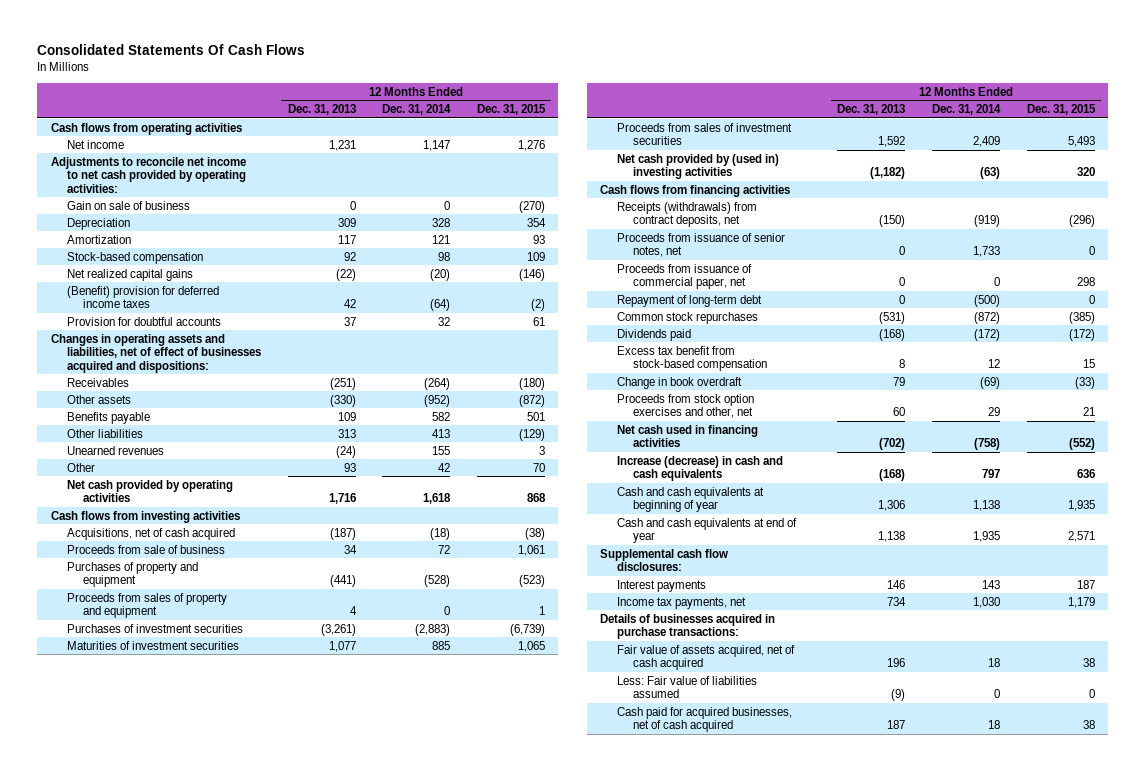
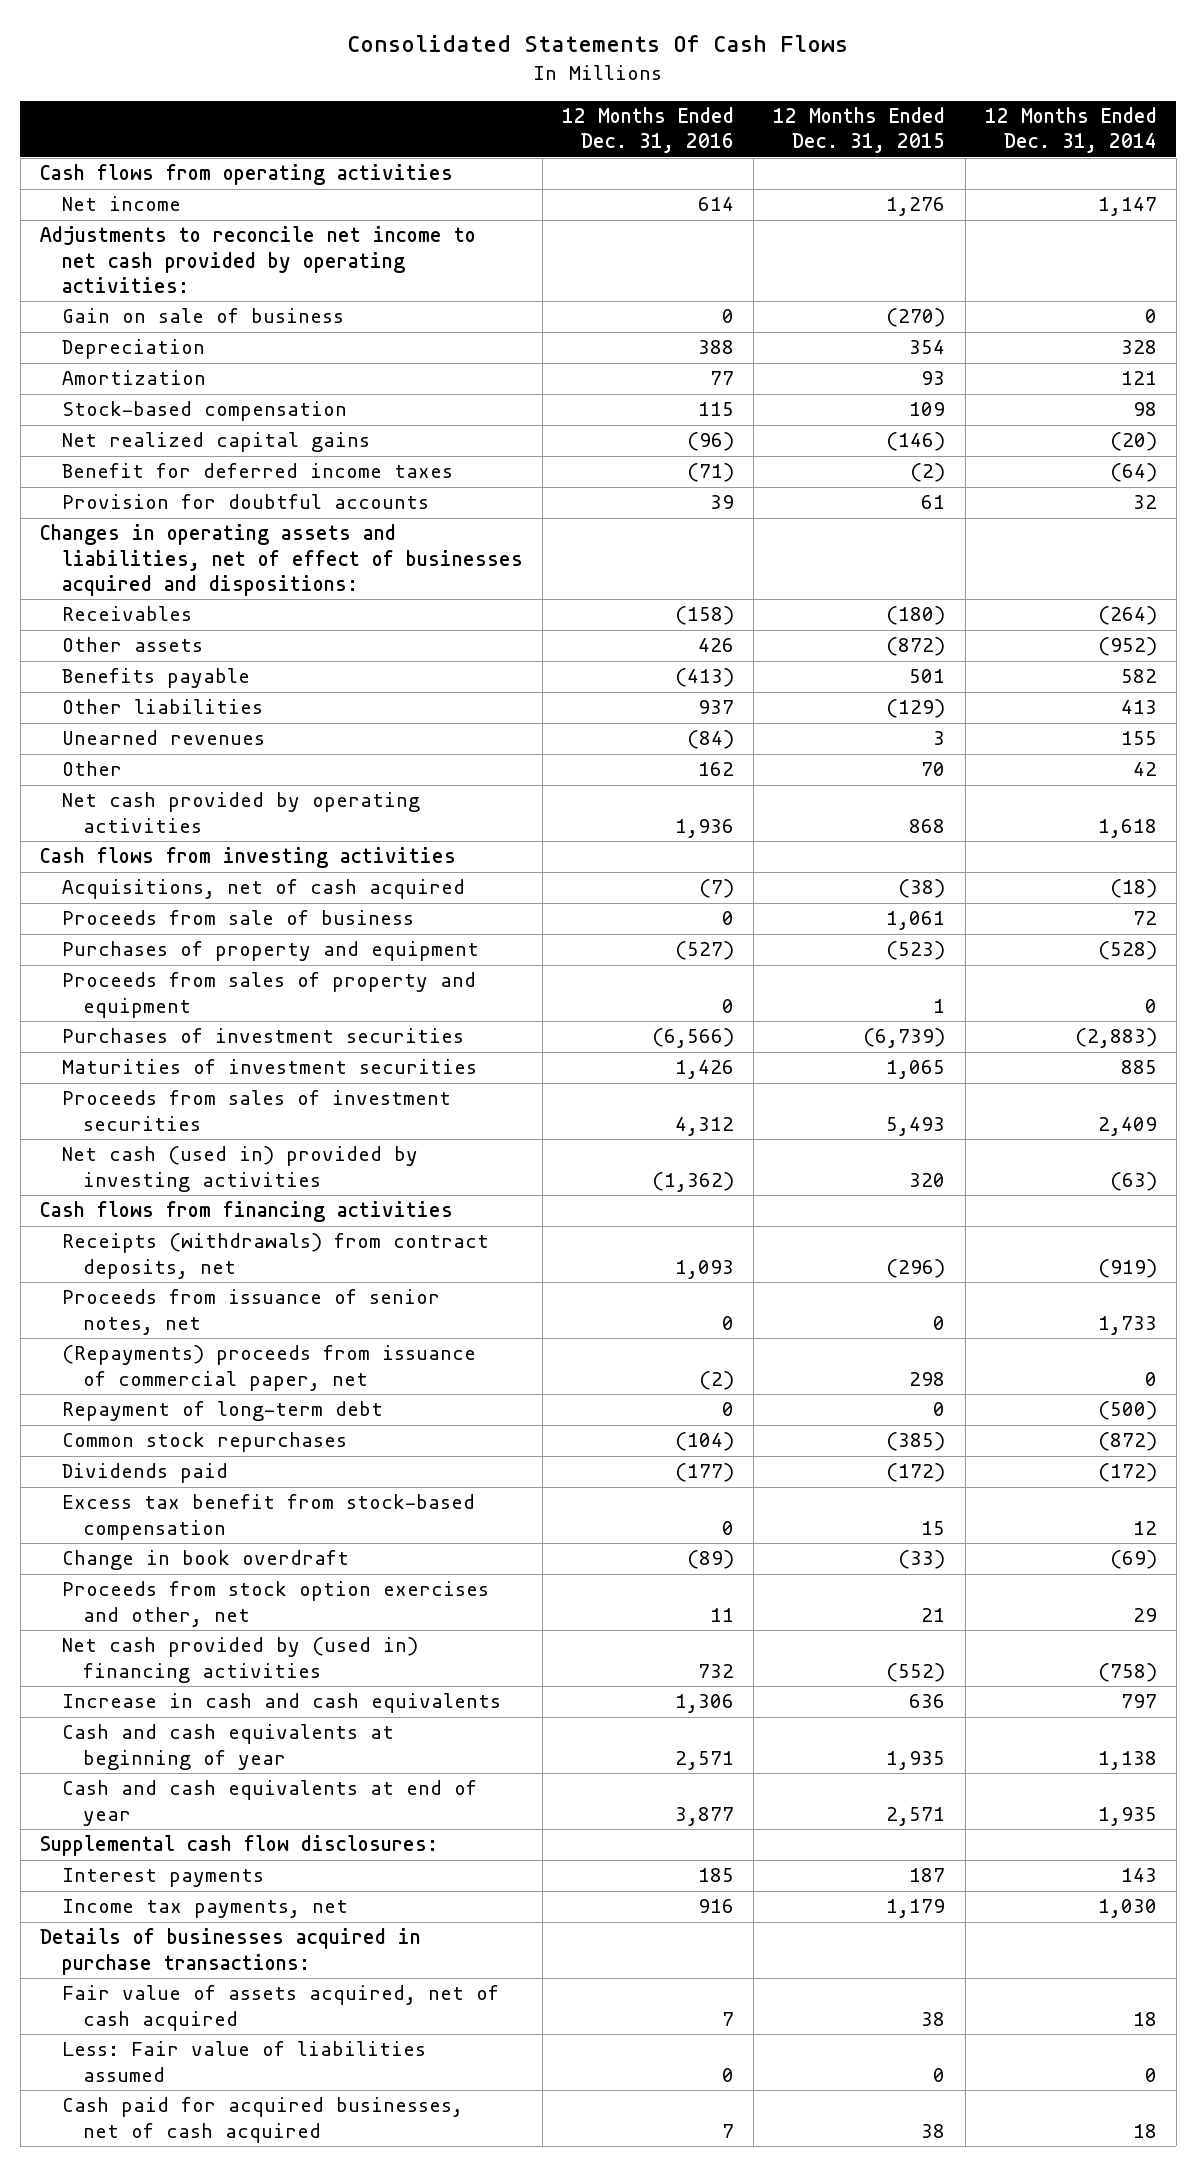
- | 12 Months Ended Dec. 31, 2013 | 12 Months Ended Dec. 31, 2014 | 12 Months Ended Dec. 31, 2015
+ | 12 Months Ended Dec. 31, 2016 | 12 Months Ended Dec. 31, 2015 | 12 Months Ended Dec. 31, 2014
- (Benefit) provision for deferred income taxes | 42 | (64) | (2)
+ Benefit for deferred income taxes | (71) | (2) | (64)
- Net cash provided by (used in) investing activities | (1,182) | (63) | 320
+ Net cash (used in) provided by investing activities | (1,362) | 320 | (63)
- Proceeds from issuance of commercial paper, net | 0 | 0 | 298
+ (Repayments) proceeds from issuance of commercial paper, net | (2) | 298 | 0
- Net cash used in financing activities | (702) | (758) | (552)
- Increase (decrease) in cash and cash equivalents | (168) | 797 | 636
+ Net cash provided by (used in) financing activities | 732 | (552) | (758)
+ Increase in cash and cash equivalents | 1,306 | 636 | 797

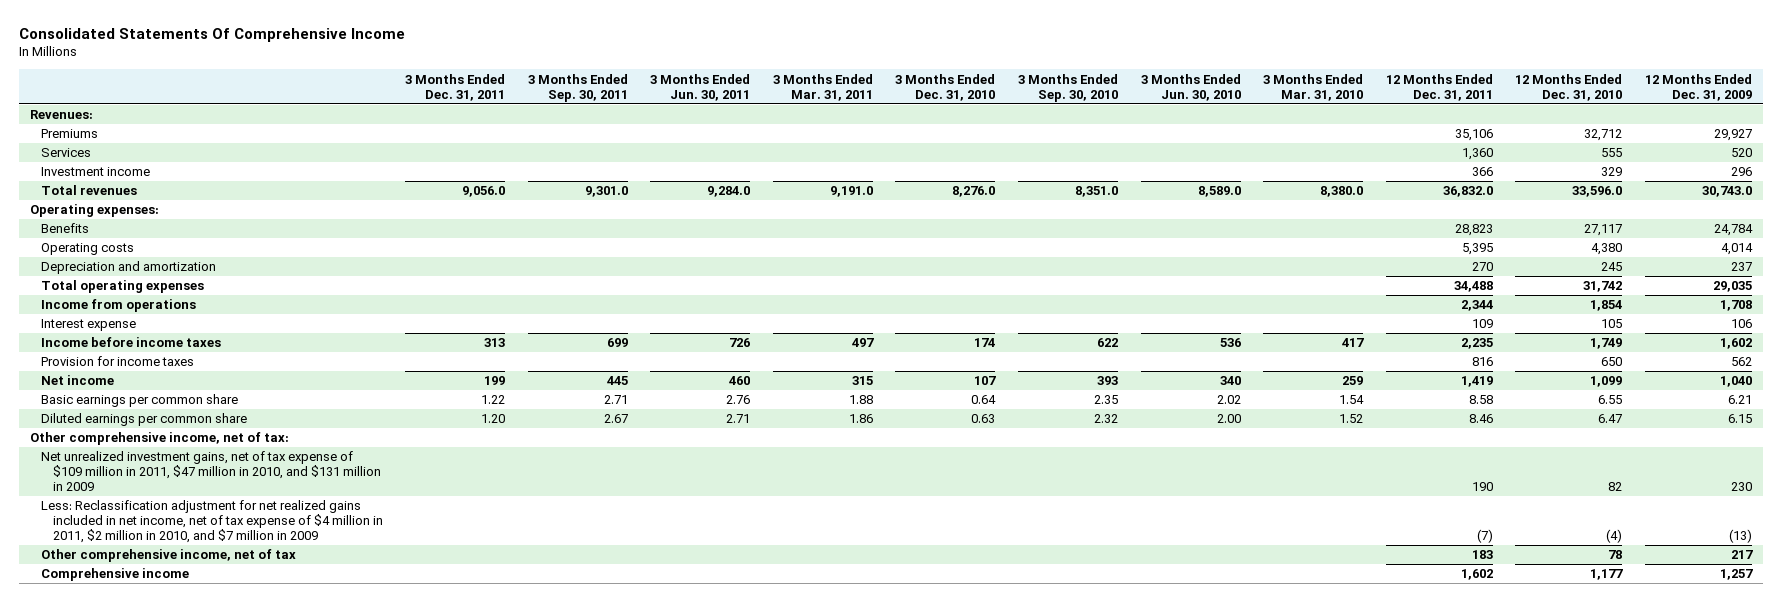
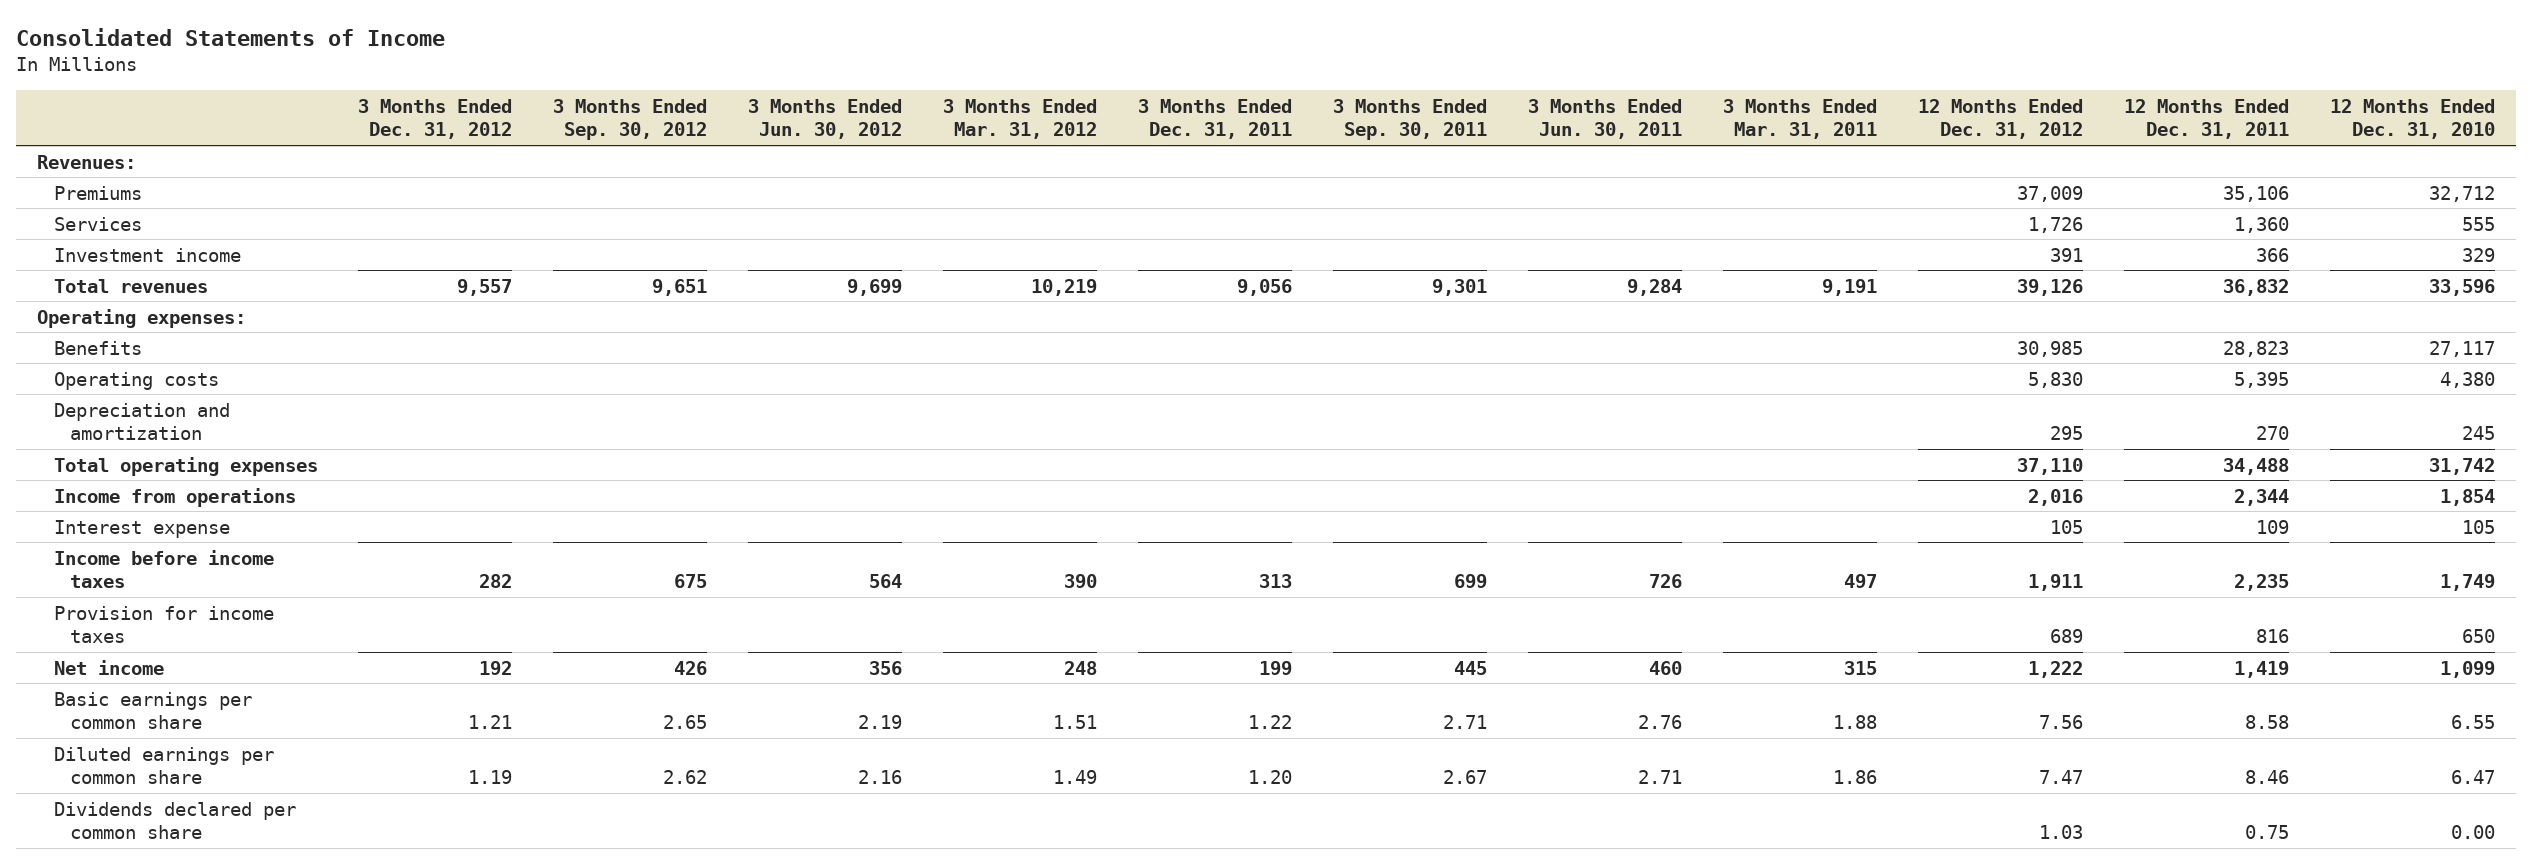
- Consolidated Statements Of Comprehensive Income
+ Consolidated Statements of Income
- | 3 Months Ended Dec. 31, 2011 | 3 Months Ended Sep. 30, 2011 | 3 Months Ended Jun. 30, 2011 | 3 Months Ended Mar. 31, 2011 | 3 Months Ended Dec. 31, 2010 | 3 Months Ended Sep. 30, 2010 | 3 Months Ended Jun. 30, 2010 | 3 Months Ended Mar. 31, 2010 | 12 Months Ended Dec. 31, 2011 | 12 Months Ended Dec. 31, 2010 | 12 Months Ended Dec. 31, 2009
+ | 3 Months Ended Dec. 31, 2012 | 3 Months Ended Sep. 30, 2012 | 3 Months Ended Jun. 30, 2012 | 3 Months Ended Mar. 31, 2012 | 3 Months Ended Dec. 31, 2011 | 3 Months Ended Sep. 30, 2011 | 3 Months Ended Jun. 30, 2011 | 3 Months Ended Mar. 31, 2011 | 12 Months Ended Dec. 31, 2012 | 12 Months Ended Dec. 31, 2011 | 12 Months Ended Dec. 31, 2010
- Total revenues | 9,056.0 | 9,301.0 | 9,284.0 | 9,191.0 | 8,276.0 | 8,351.0 | 8,589.0 | 8,380.0 | 36,832.0 | 33,596.0 | 30,743.0
+ Total revenues | 9,557 | 9,651 | 9,699 | 10,219 | 9,056 | 9,301 | 9,284 | 9,191 | 39,126 | 36,832 | 33,596
- Other comprehensive income, net of tax:
- Net unrealized investment gains, net of tax expense of $109 million in 2011, $47 million in 2010, and $131 million in 2009 | | | | | | | | | 190 | 82 | 230
- Less: Reclassification adjustment for net realized gains included in net income, net of tax expense of $4 million in 2011, $2 million in 2010, and $7 million in 2009 | | | | | | | | | (7) | (4) | (13)
- Other comprehensive income, net of tax | | | | | | | | | 183 | 78 | 217
- Comprehensive income | | | | | | | | | 1,602 | 1,177 | 1,257
+ Dividends declared per common share | | | | | | | | | 1.03 | 0.75 | 0.00

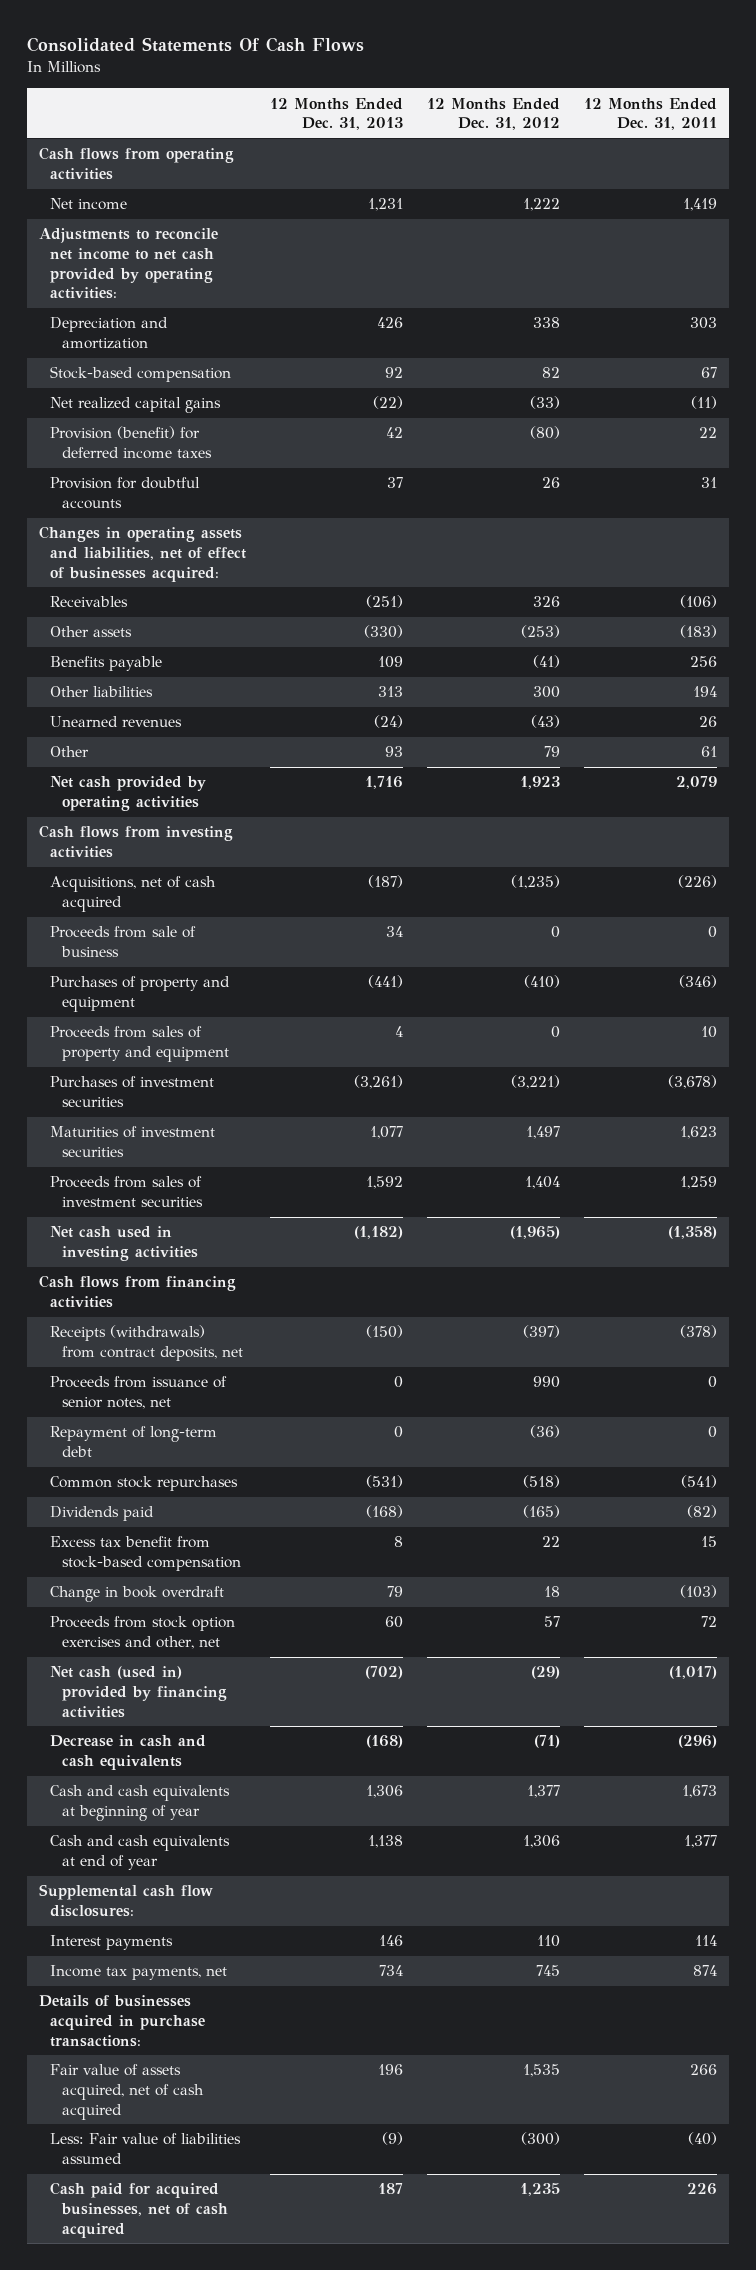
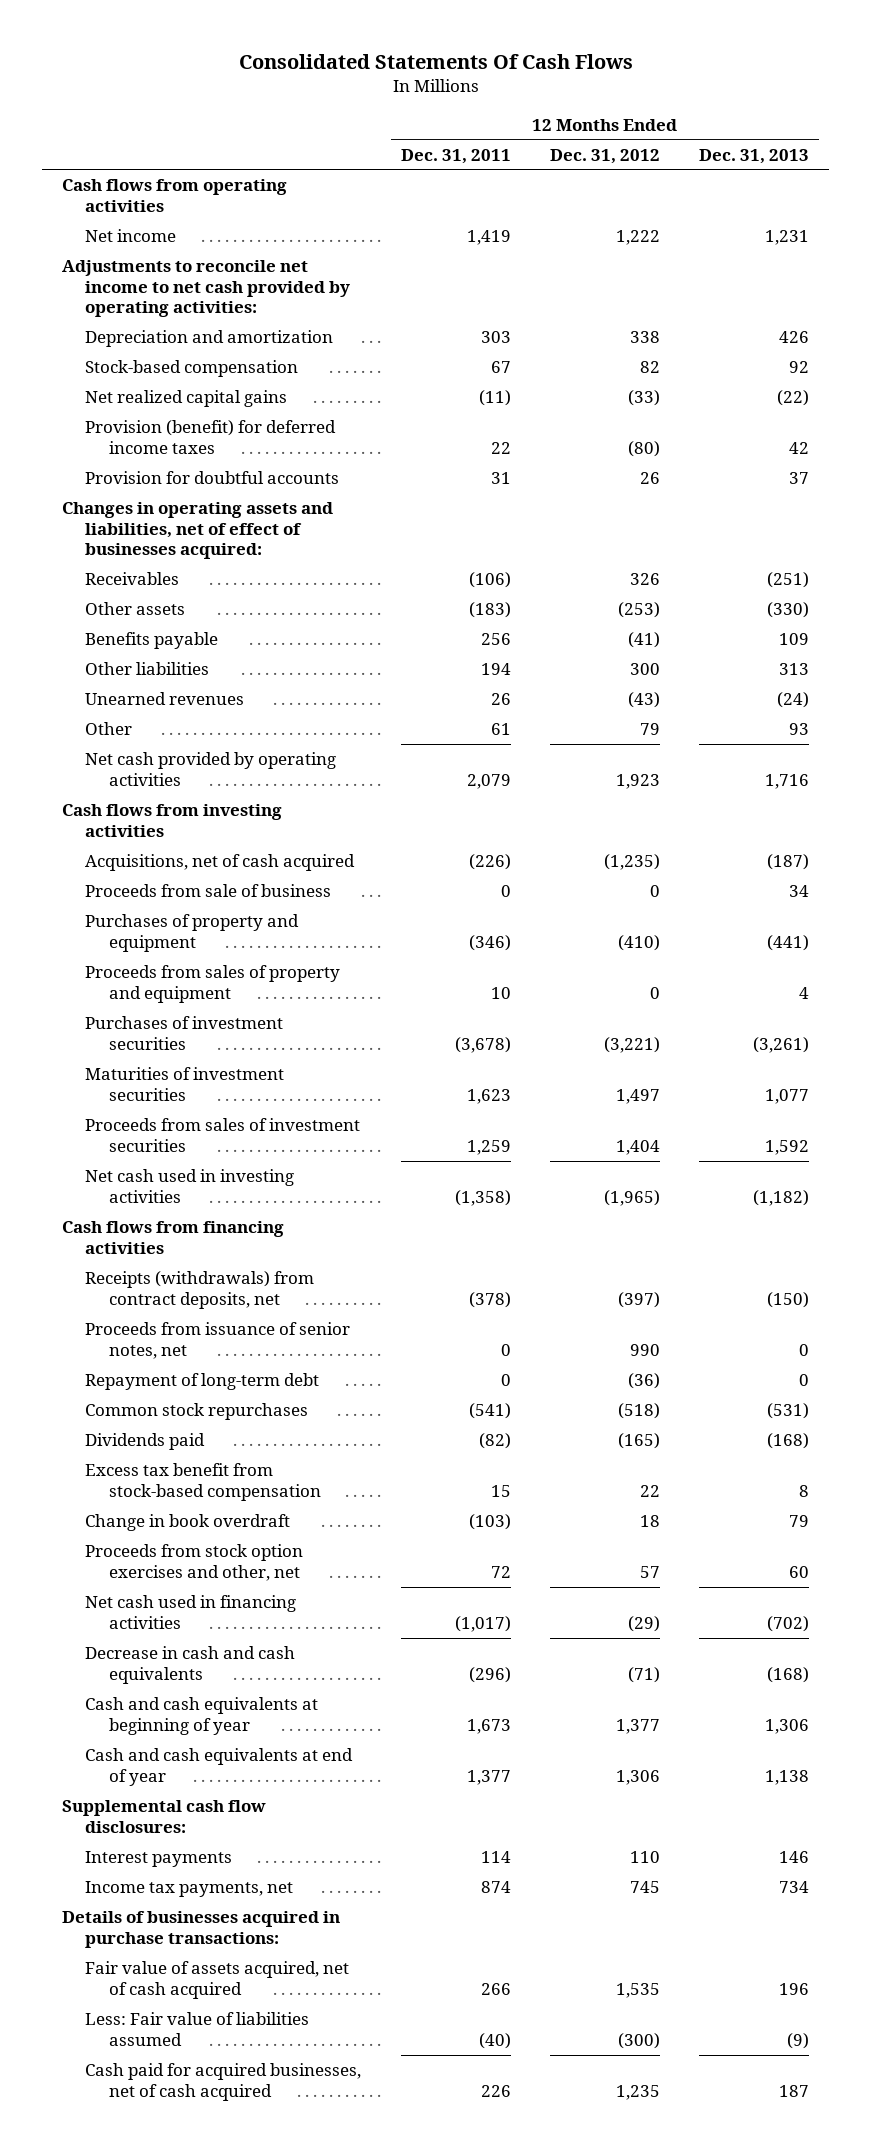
- | 12 Months Ended Dec. 31, 2013 | 12 Months Ended Dec. 31, 2012 | 12 Months Ended Dec. 31, 2011
+ | 12 Months Ended Dec. 31, 2011 | 12 Months Ended Dec. 31, 2012 | 12 Months Ended Dec. 31, 2013
- Net cash (used in) provided by financing activities | (702) | (29) | (1,017)
+ Net cash used in financing activities | (1,017) | (29) | (702)

